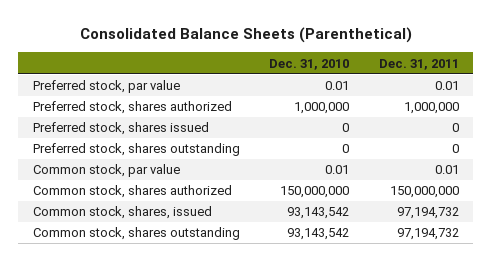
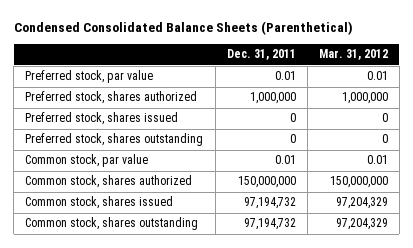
- Consolidated Balance Sheets (Parenthetical)
+ Condensed Consolidated Balance Sheets (Parenthetical)
- | Dec. 31, 2010 | Dec. 31, 2011
+ | Dec. 31, 2011 | Mar. 31, 2012
- Common stock, shares, issued | 93,143,542 | 97,194,732
+ Common stock, shares issued | 97,194,732 | 97,204,329

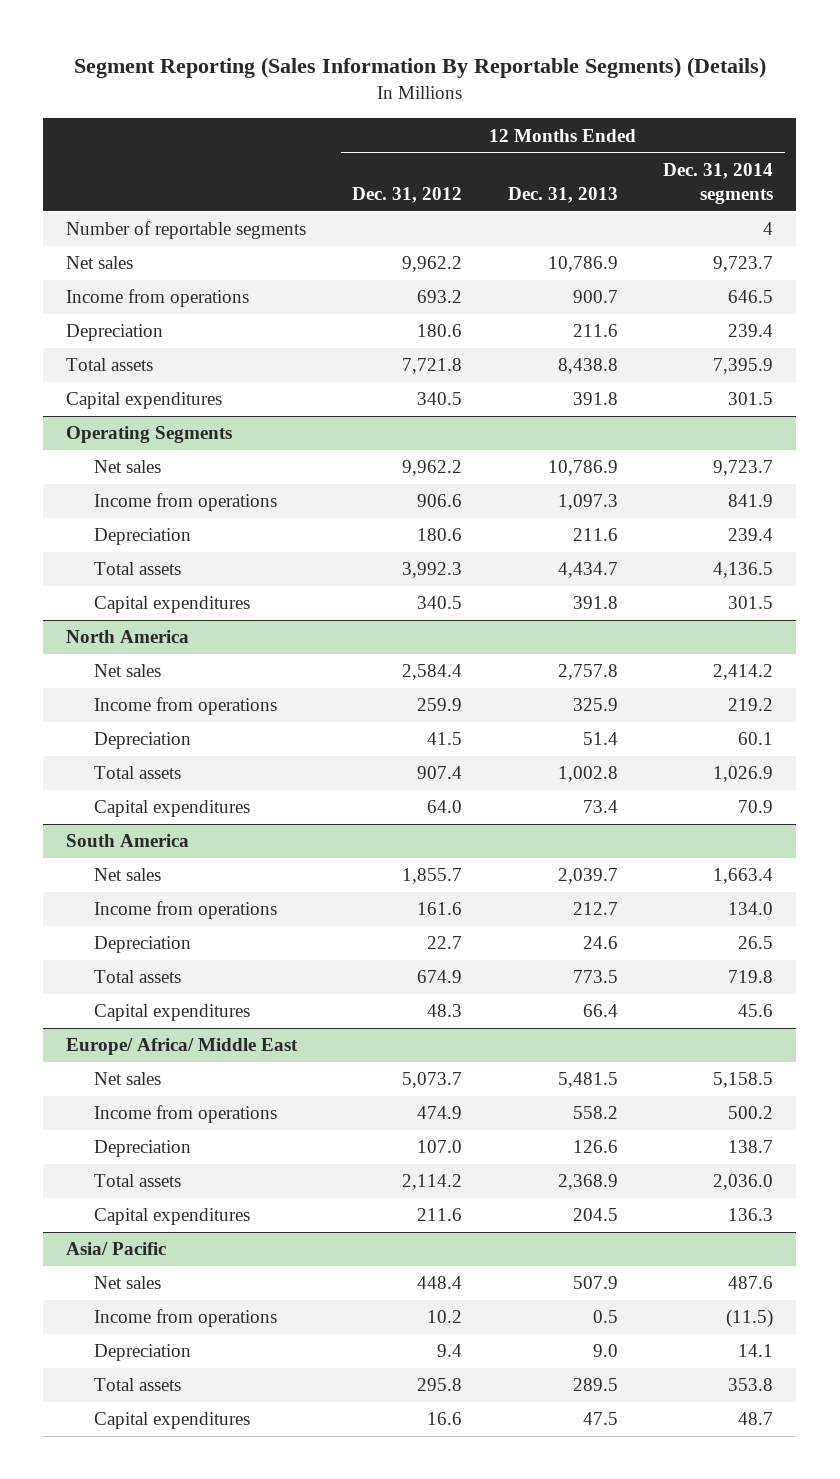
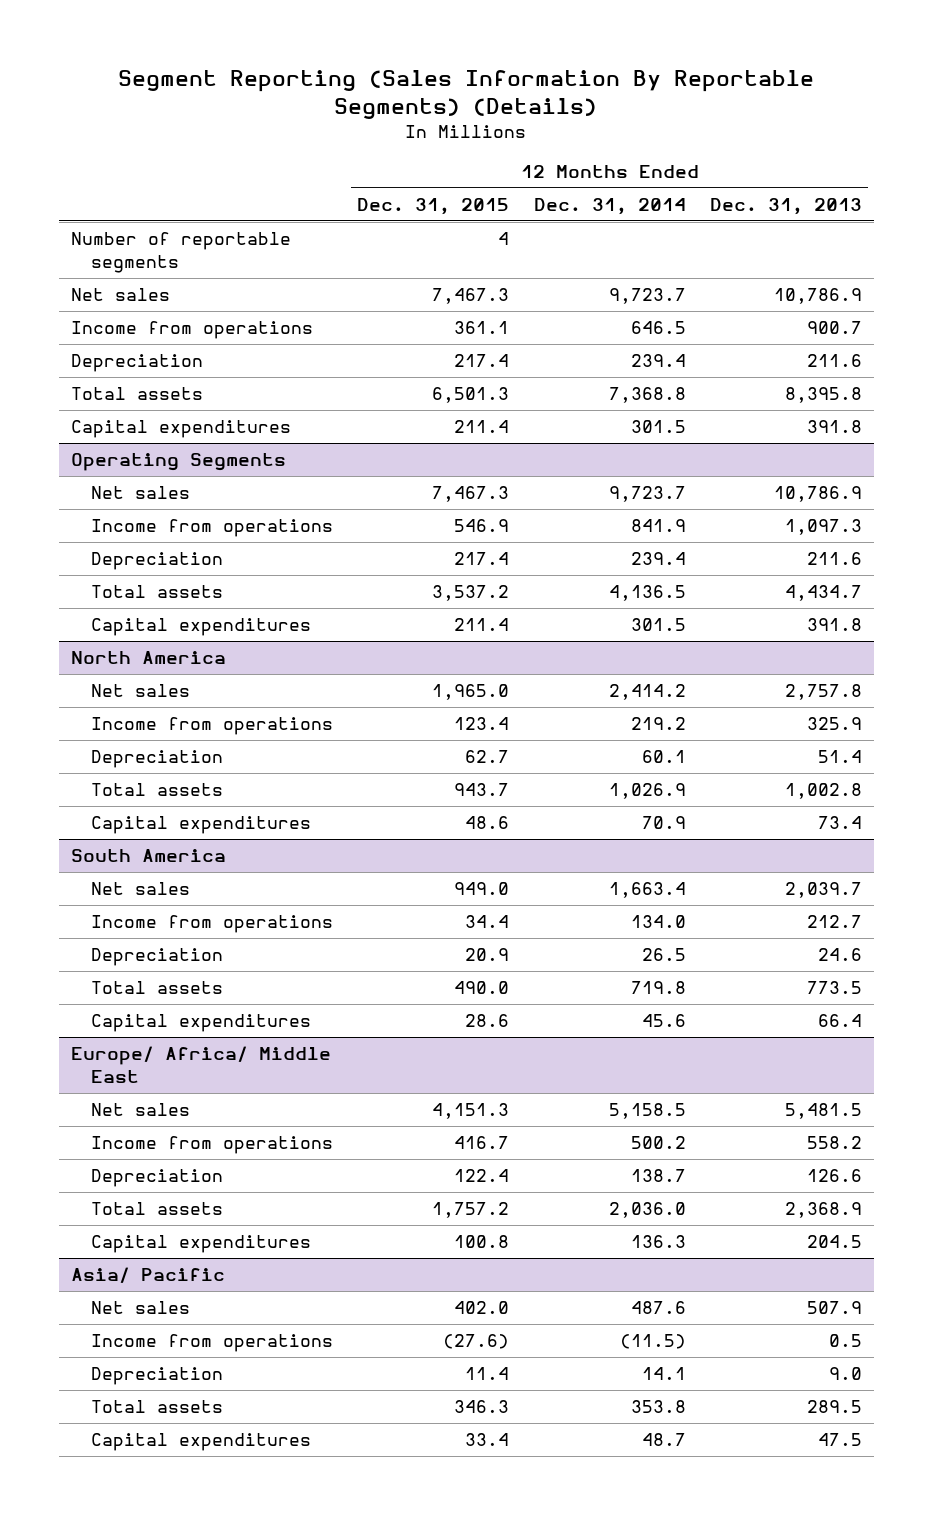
- | 12 Months Ended Dec. 31, 2012 | 12 Months Ended Dec. 31, 2013 | 12 Months Ended Dec. 31, 2014 segments
+ | 12 Months Ended Dec. 31, 2015 | 12 Months Ended Dec. 31, 2014 | 12 Months Ended Dec. 31, 2013
- Total assets | 7,721.8 | 8,438.8 | 7,395.9
+ Total assets | 6,501.3 | 7,368.8 | 8,395.8

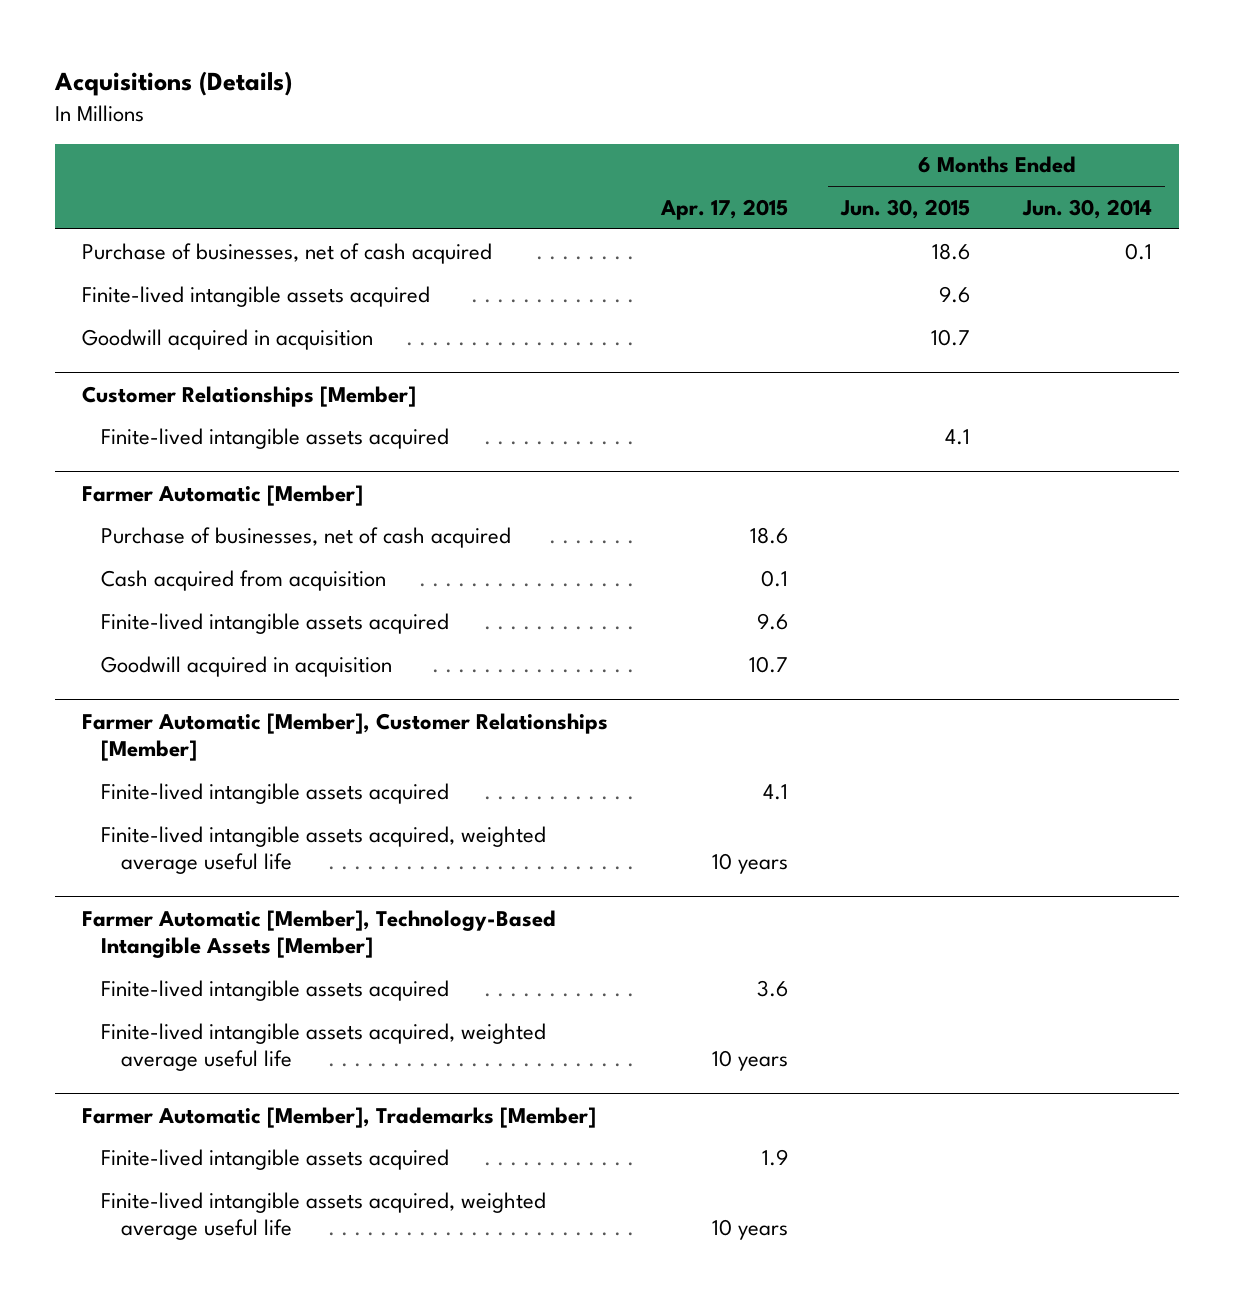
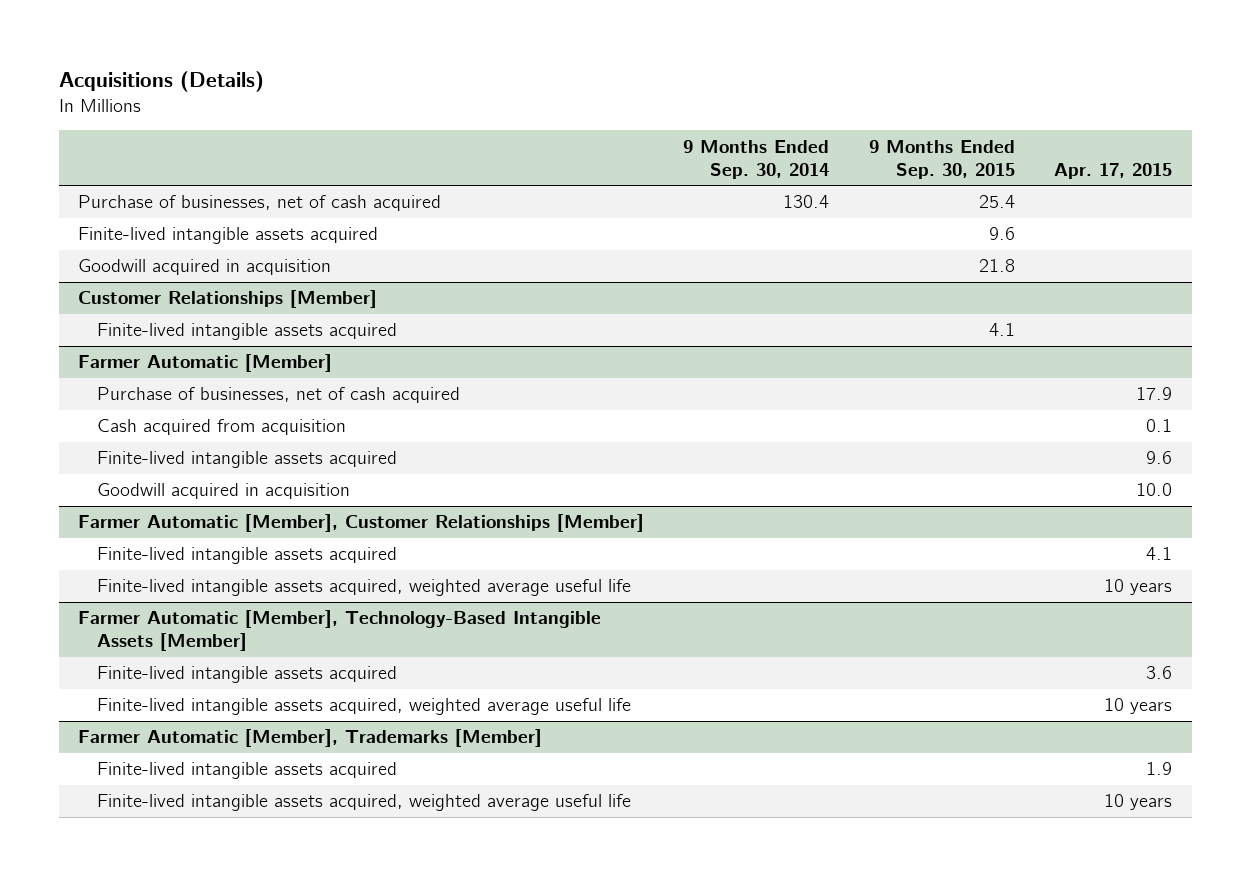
- | Apr. 17, 2015 | 6 Months Ended Jun. 30, 2015 | 6 Months Ended Jun. 30, 2014
+ | 9 Months Ended Sep. 30, 2014 | 9 Months Ended Sep. 30, 2015 | Apr. 17, 2015
@ Farmer Automatic [Member]
- Purchase of businesses, net of cash acquired | 18.6 | |
+ Purchase of businesses, net of cash acquired | | | 17.9
- Goodwill acquired in acquisition | 10.7 | |
+ Goodwill acquired in acquisition | | | 10.0

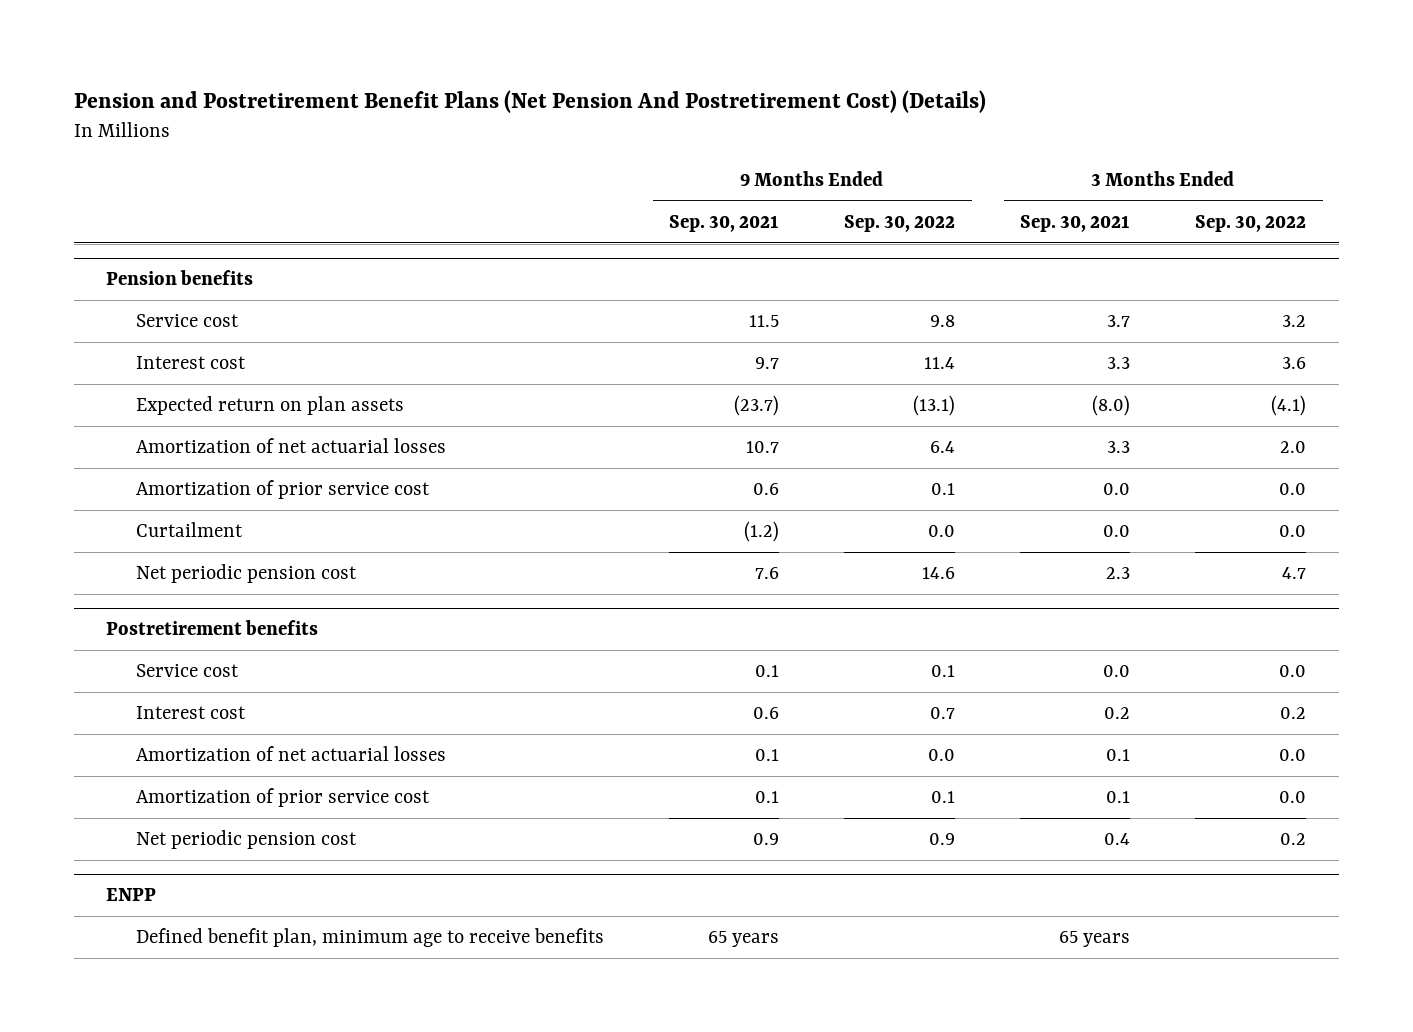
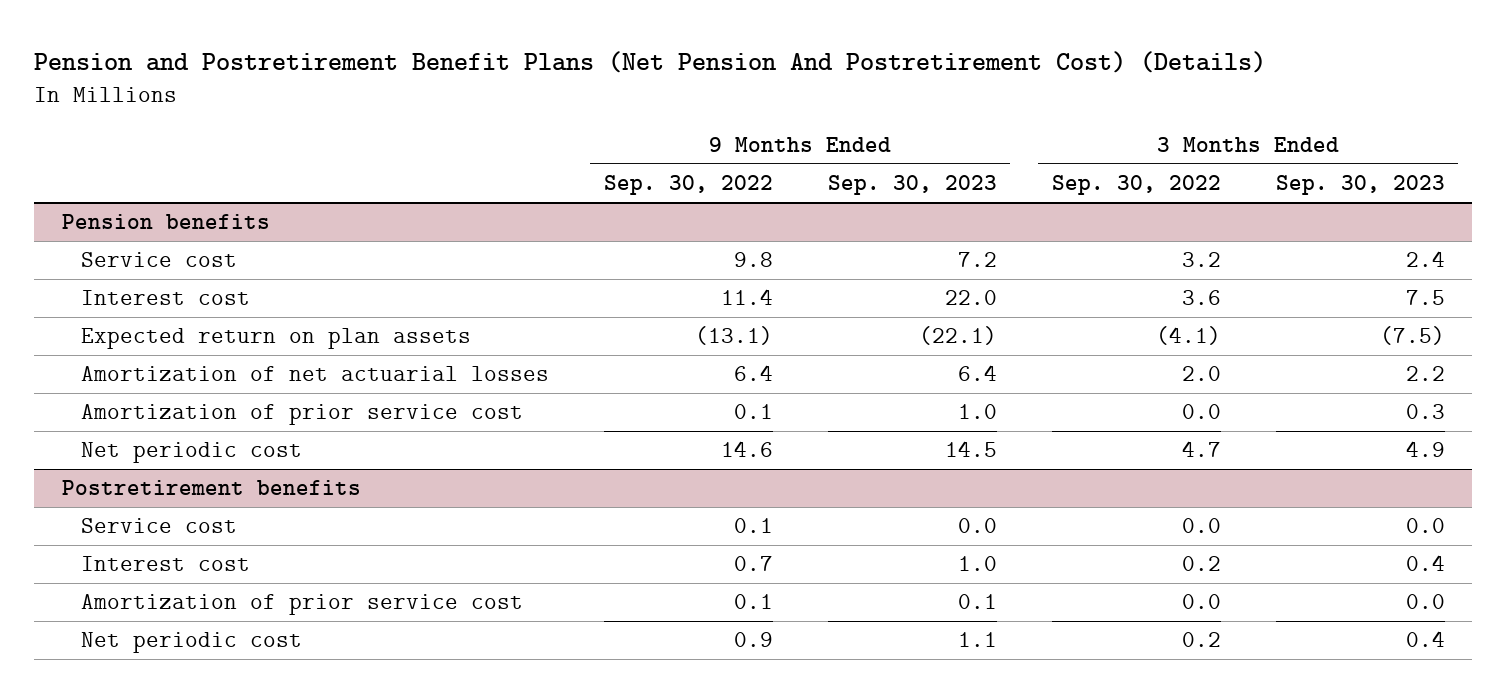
- | 9 Months Ended Sep. 30, 2021 | 9 Months Ended Sep. 30, 2022 | 3 Months Ended Sep. 30, 2021 | 3 Months Ended Sep. 30, 2022
+ | 9 Months Ended Sep. 30, 2022 | 9 Months Ended Sep. 30, 2023 | 3 Months Ended Sep. 30, 2022 | 3 Months Ended Sep. 30, 2023
@ Pension benefits
- Curtailment | (1.2) | 0.0 | 0.0 | 0.0
- Net periodic pension cost | 7.6 | 14.6 | 2.3 | 4.7
+ Net periodic cost | 14.6 | 14.5 | 4.7 | 4.9
@ Postretirement benefits
- Amortization of net actuarial losses | 0.1 | 0.0 | 0.1 | 0.0
- Net periodic pension cost | 0.9 | 0.9 | 0.4 | 0.2
- ENPP
- Defined benefit plan, minimum age to receive benefits | 65 years | | 65 years |
@ Postretirement benefits
+ Net periodic cost | 0.9 | 1.1 | 0.2 | 0.4

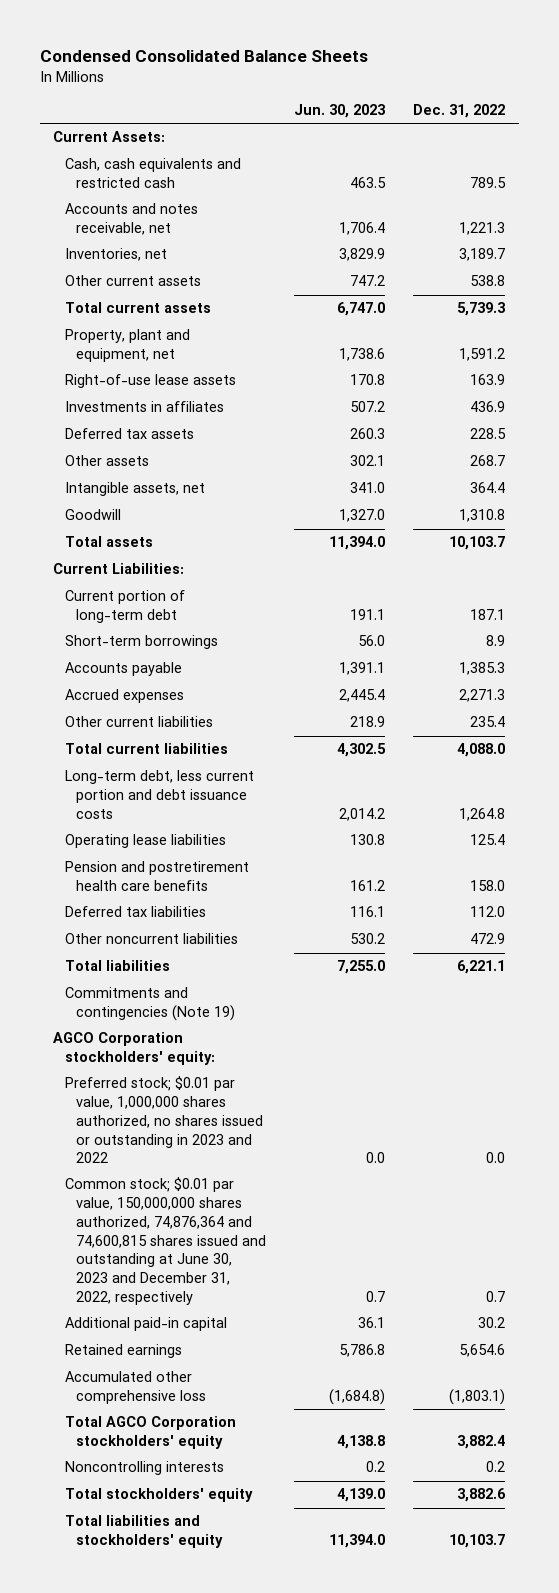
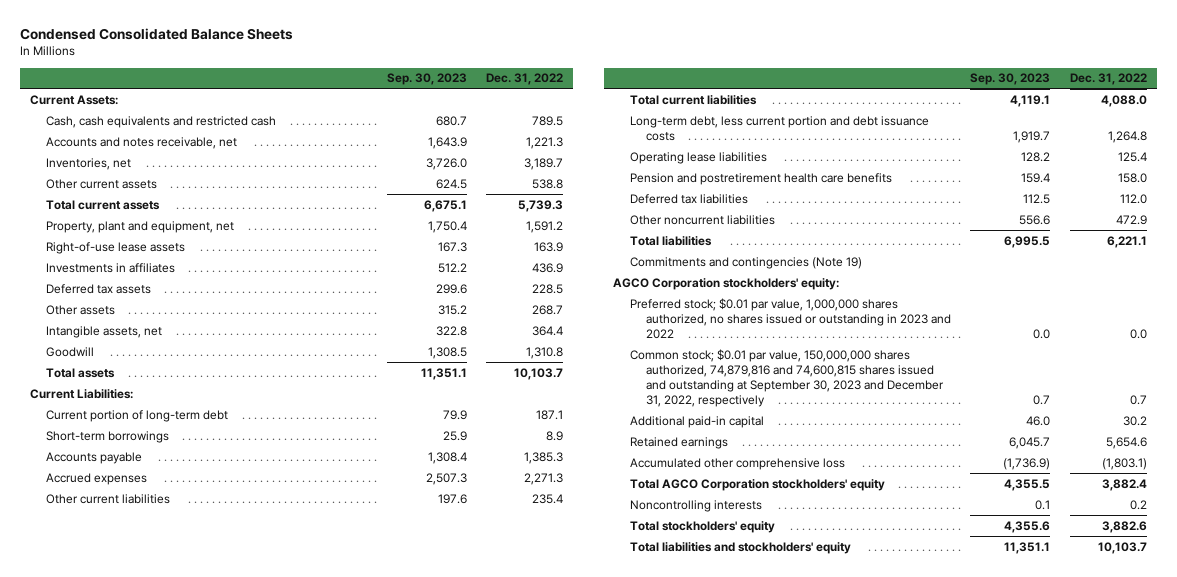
- | Jun. 30, 2023 | Dec. 31, 2022
+ | Sep. 30, 2023 | Dec. 31, 2022
- Common stock; $0.01 par value, 150,000,000 shares authorized, 74,876,364 and 74,600,815 shares issued and outstanding at June 30, 2023 and December 31, 2022, respectively | 0.7 | 0.7
+ Common stock; $0.01 par value, 150,000,000 shares authorized, 74,879,816 and 74,600,815 shares issued and outstanding at September 30, 2023 and December 31, 2022, respectively | 0.7 | 0.7

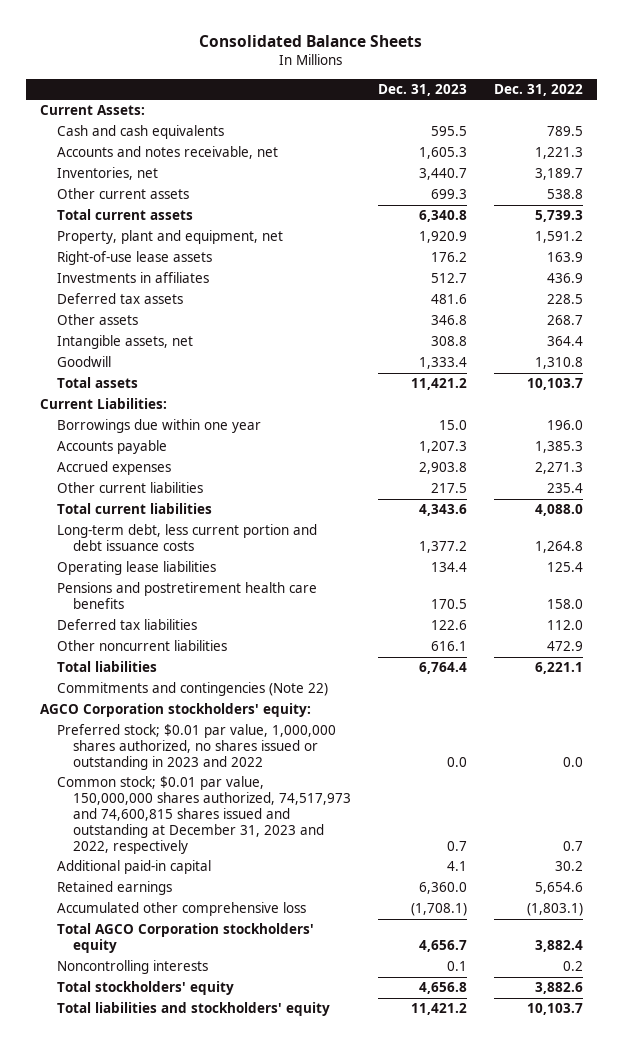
- Condensed Consolidated Balance Sheets
+ Consolidated Balance Sheets
- | Sep. 30, 2023 | Dec. 31, 2022
+ | Dec. 31, 2023 | Dec. 31, 2022
- Cash, cash equivalents and restricted cash | 680.7 | 789.5
+ Cash and cash equivalents | 595.5 | 789.5
- Current portion of long-term debt | 79.9 | 187.1
- Short-term borrowings | 25.9 | 8.9
+ Borrowings due within one year | 15.0 | 196.0
- Pension and postretirement health care benefits | 159.4 | 158.0
+ Pensions and postretirement health care benefits | 170.5 | 158.0
- Commitments and contingencies (Note 19)
+ Commitments and contingencies (Note 22)
- Common stock; $0.01 par value, 150,000,000 shares authorized, 74,879,816 and 74,600,815 shares issued and outstanding at September 30, 2023 and December 31, 2022, respectively | 0.7 | 0.7
+ Common stock; $0.01 par value, 150,000,000 shares authorized, 74,517,973 and 74,600,815 shares issued and outstanding at December 31, 2023 and 2022, respectively | 0.7 | 0.7

